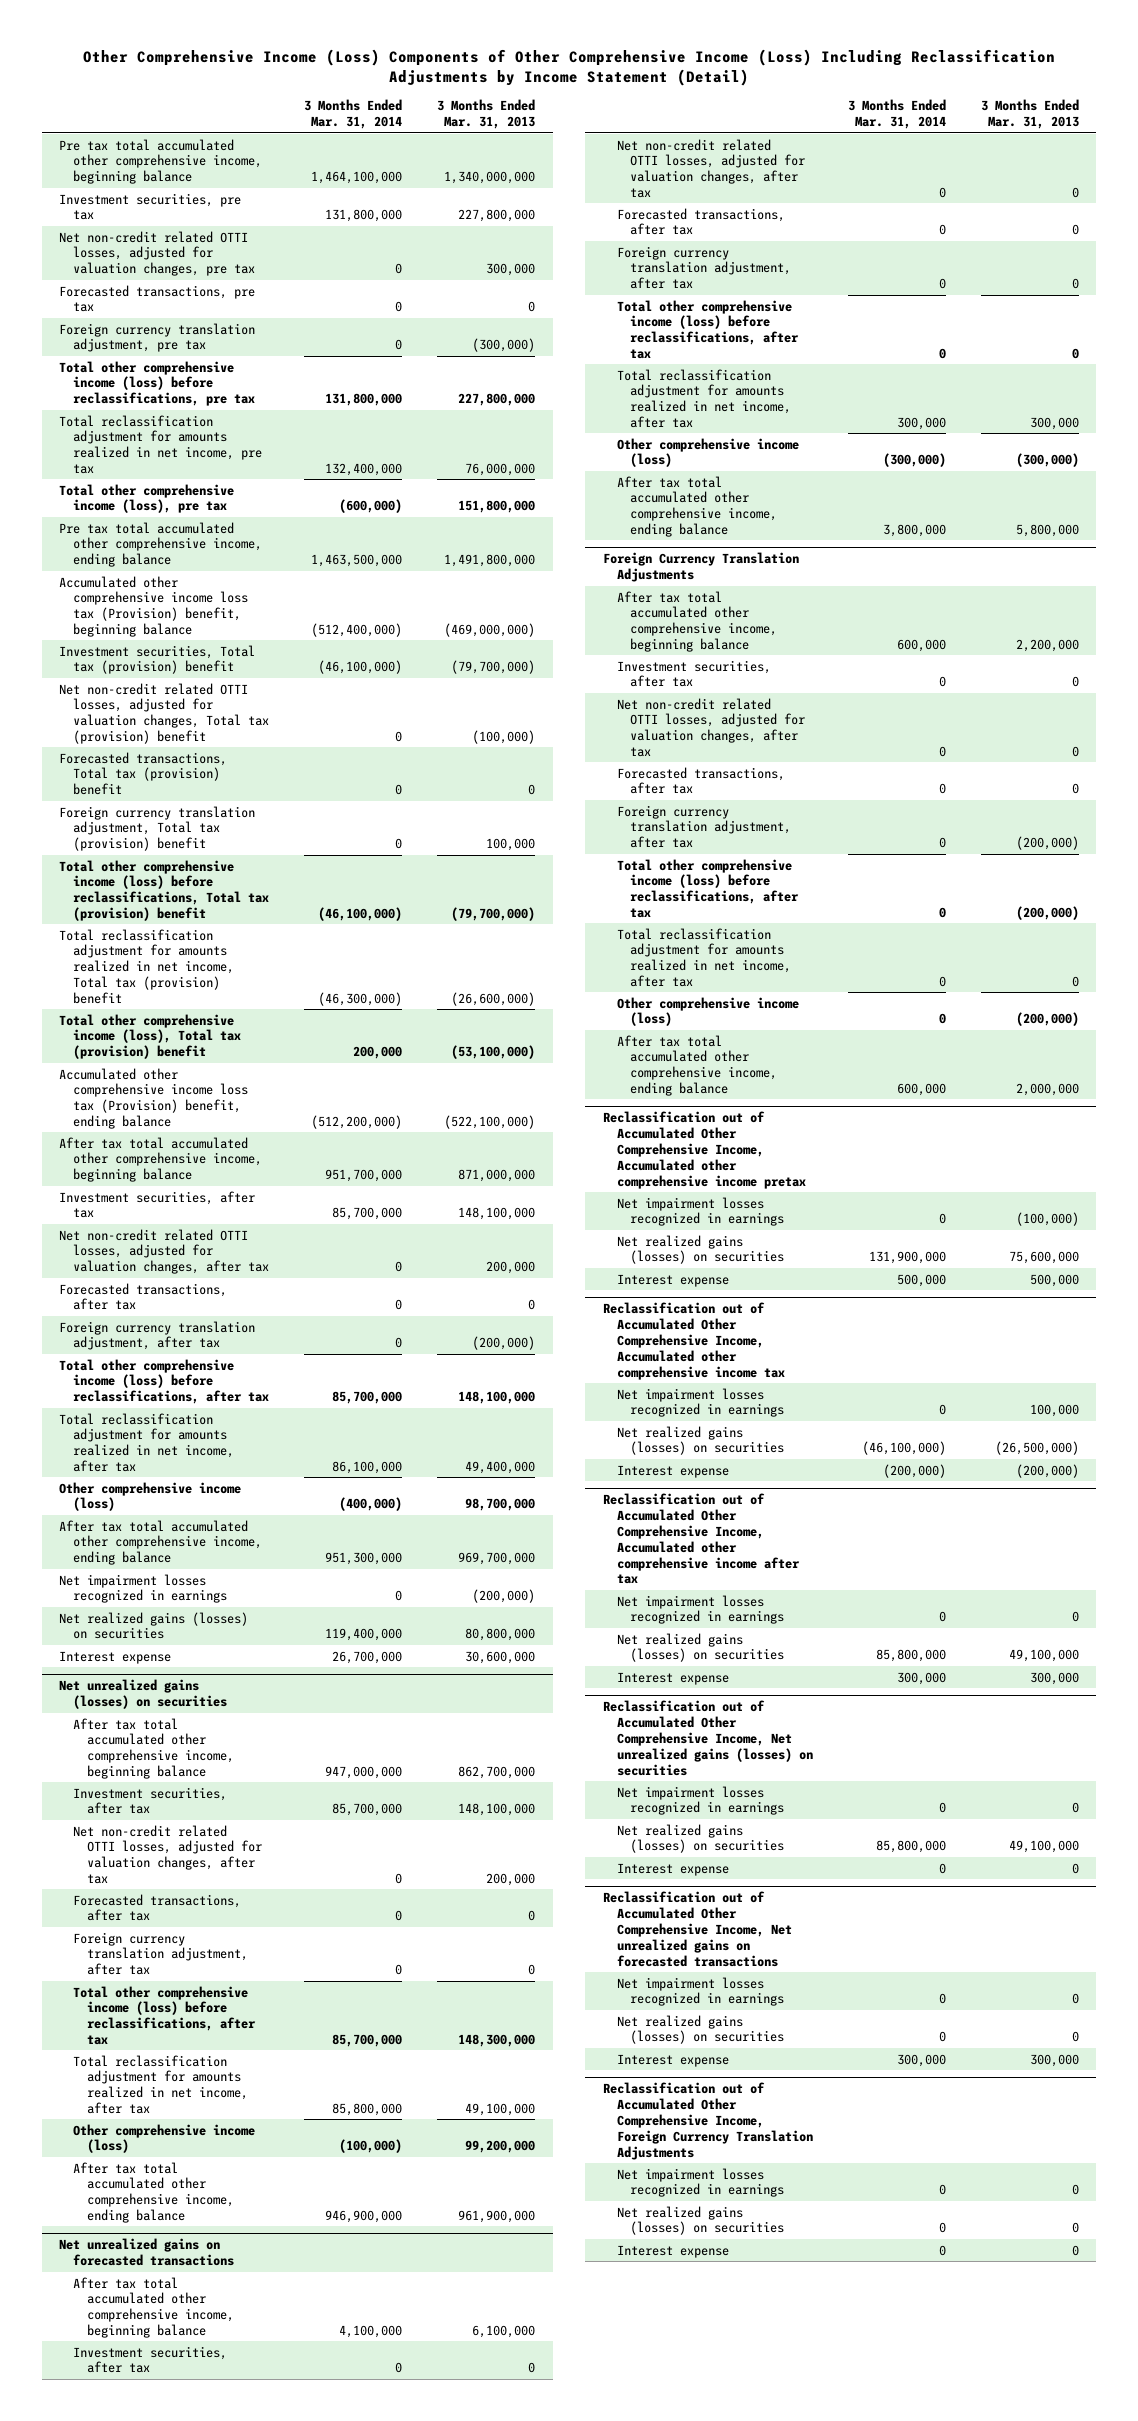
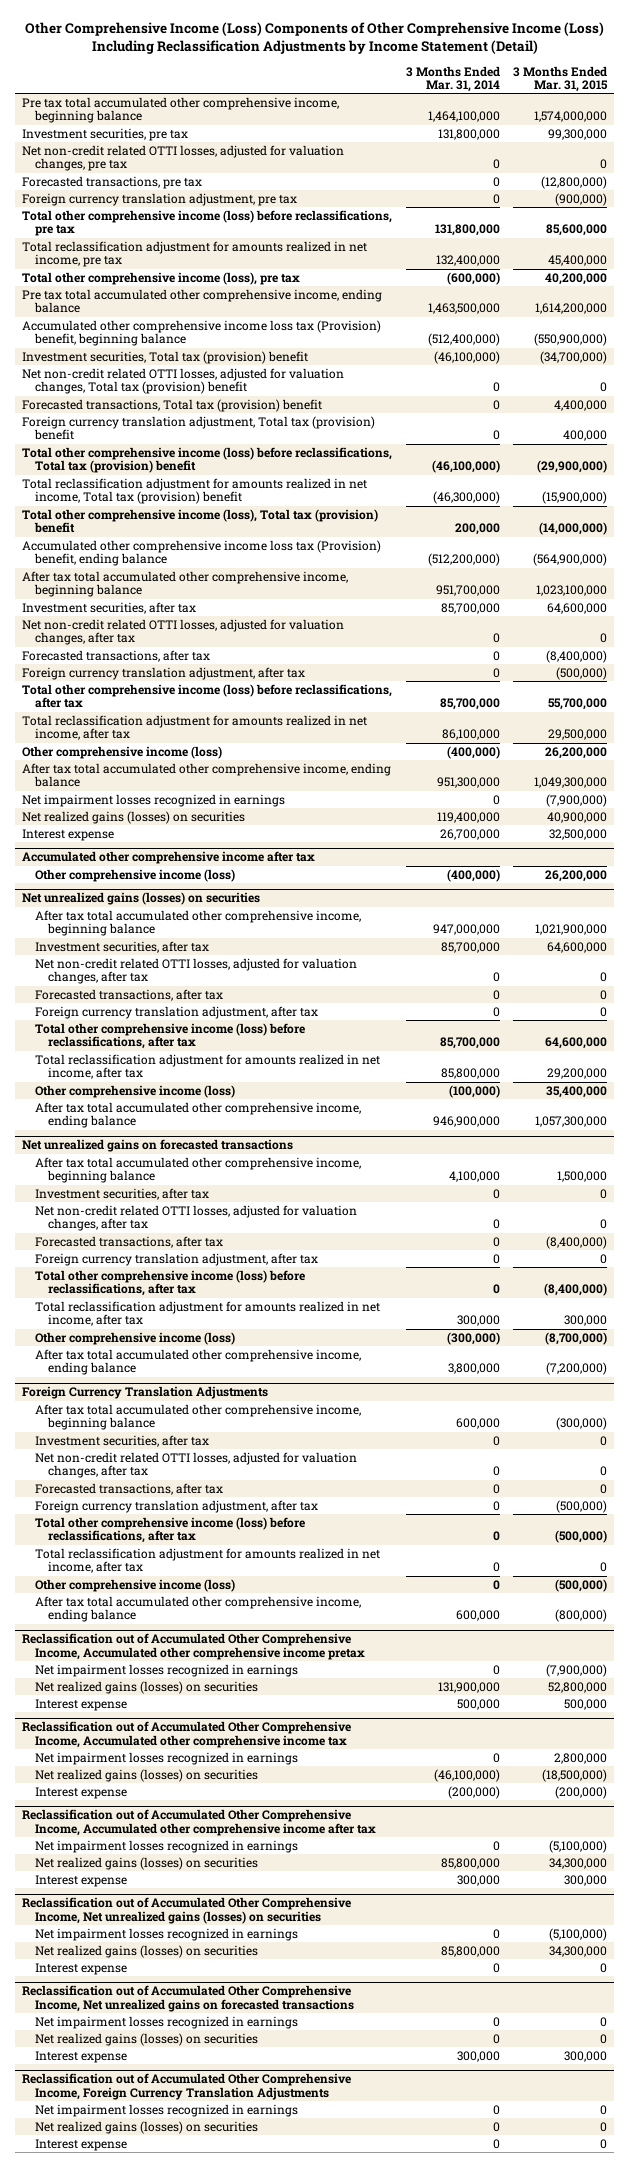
- | 3 Months Ended Mar. 31, 2014 | 3 Months Ended Mar. 31, 2013
+ | 3 Months Ended Mar. 31, 2014 | 3 Months Ended Mar. 31, 2015
+ Accumulated other comprehensive income after tax
+ Other comprehensive income (loss) | (400,000) | 26,200,000

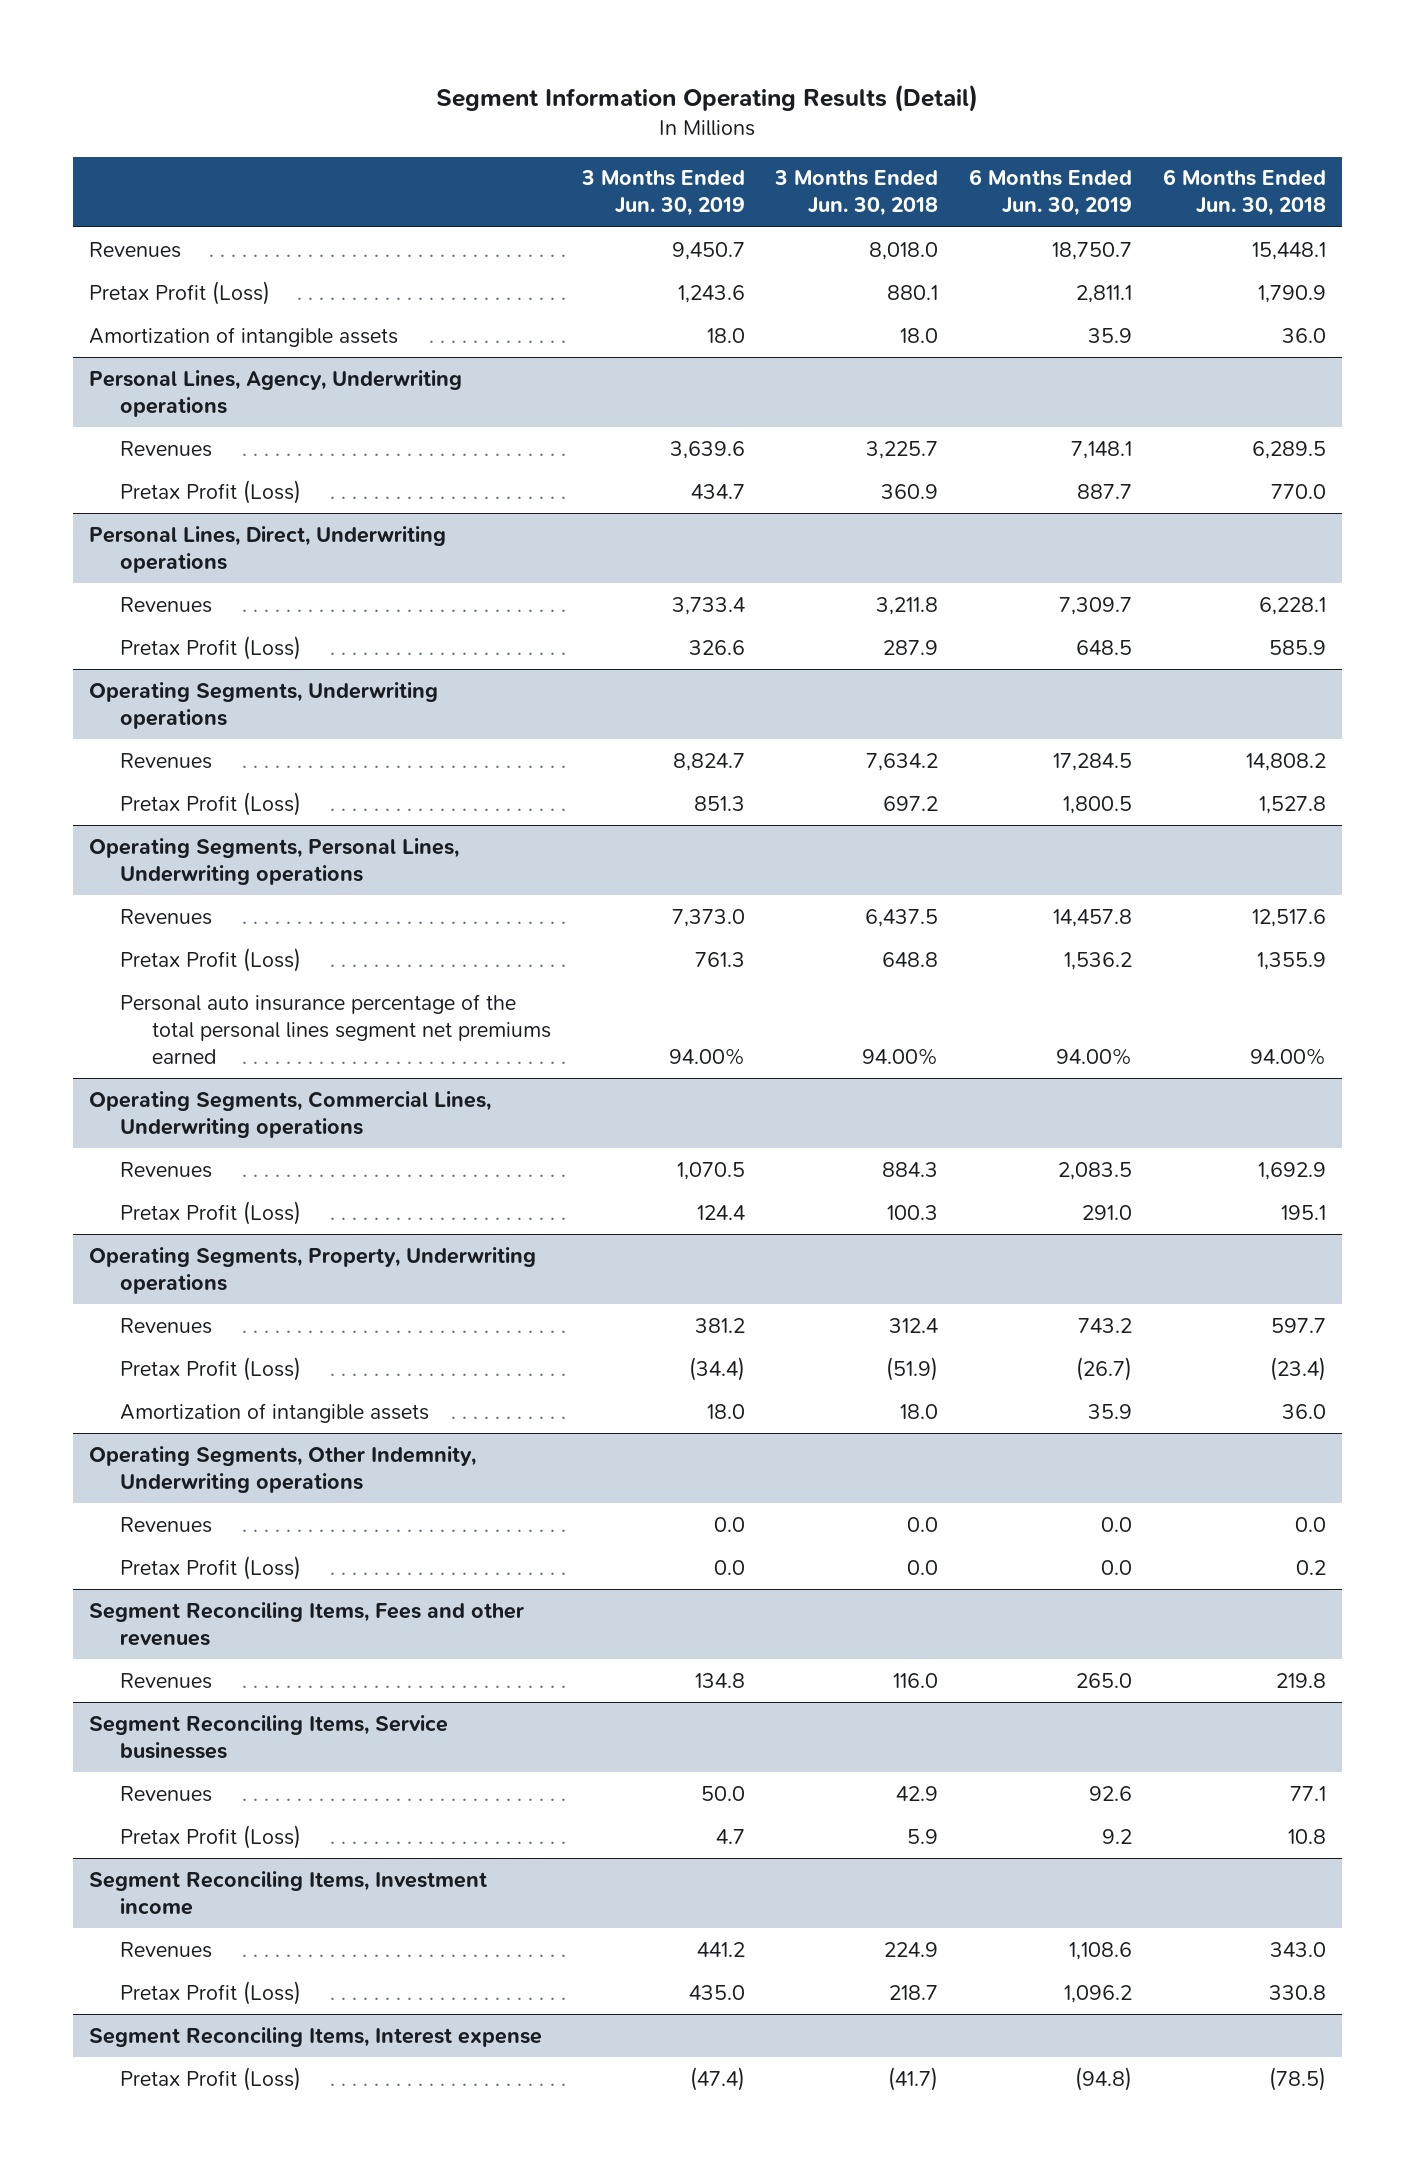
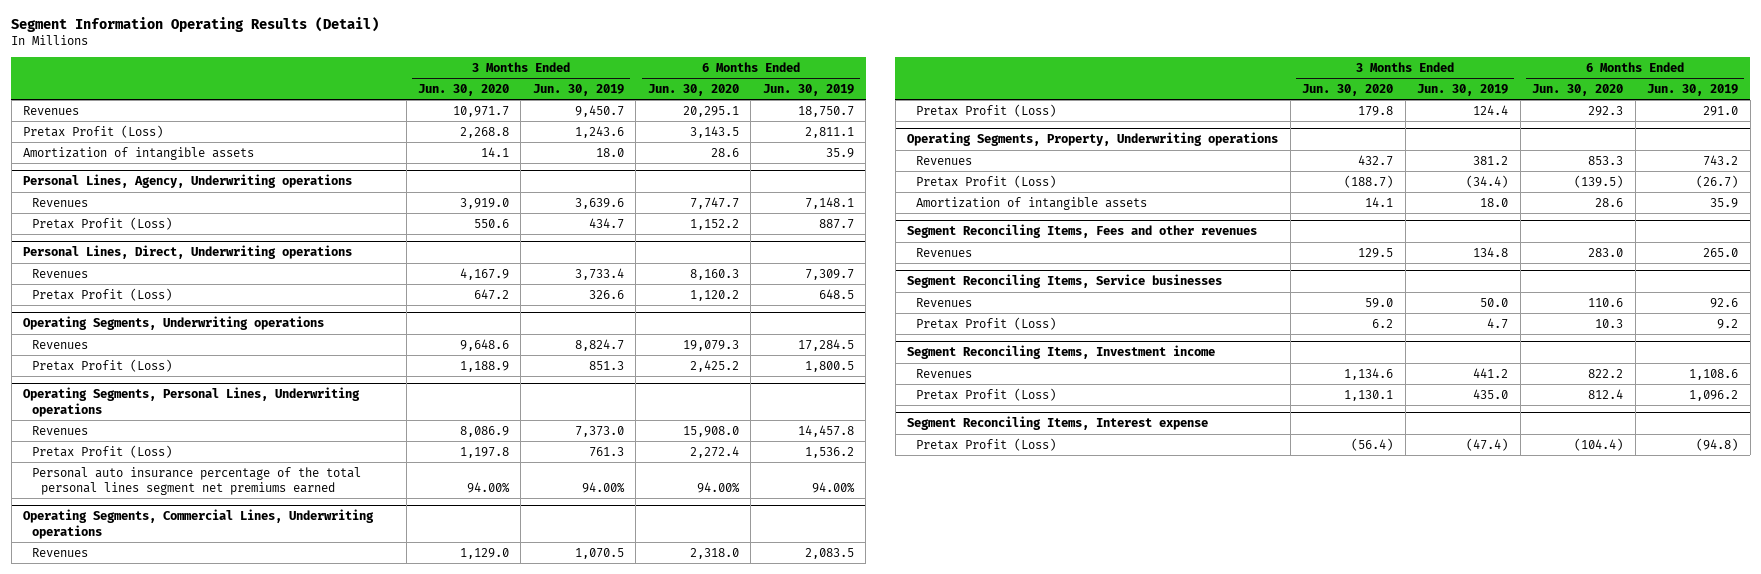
- | 3 Months Ended Jun. 30, 2019 | 3 Months Ended Jun. 30, 2018 | 6 Months Ended Jun. 30, 2019 | 6 Months Ended Jun. 30, 2018
+ | 3 Months Ended Jun. 30, 2020 | 3 Months Ended Jun. 30, 2019 | 6 Months Ended Jun. 30, 2020 | 6 Months Ended Jun. 30, 2019
- Operating Segments, Other Indemnity, Underwriting operations
- Revenues | 0.0 | 0.0 | 0.0 | 0.0
- Pretax Profit (Loss) | 0.0 | 0.0 | 0.0 | 0.2

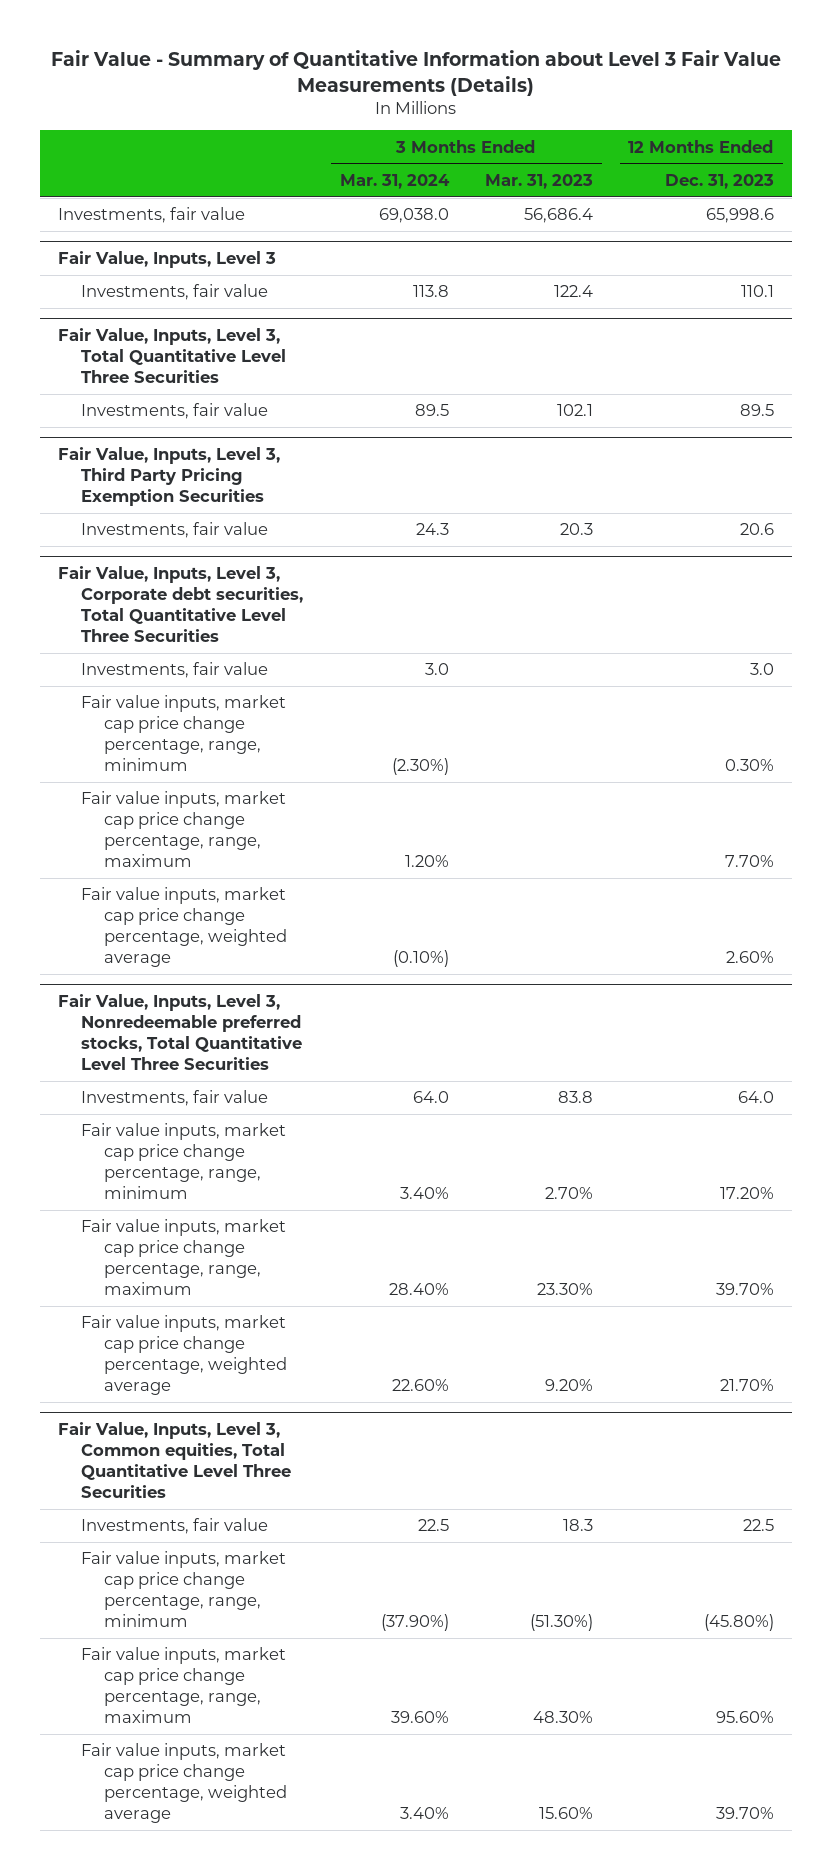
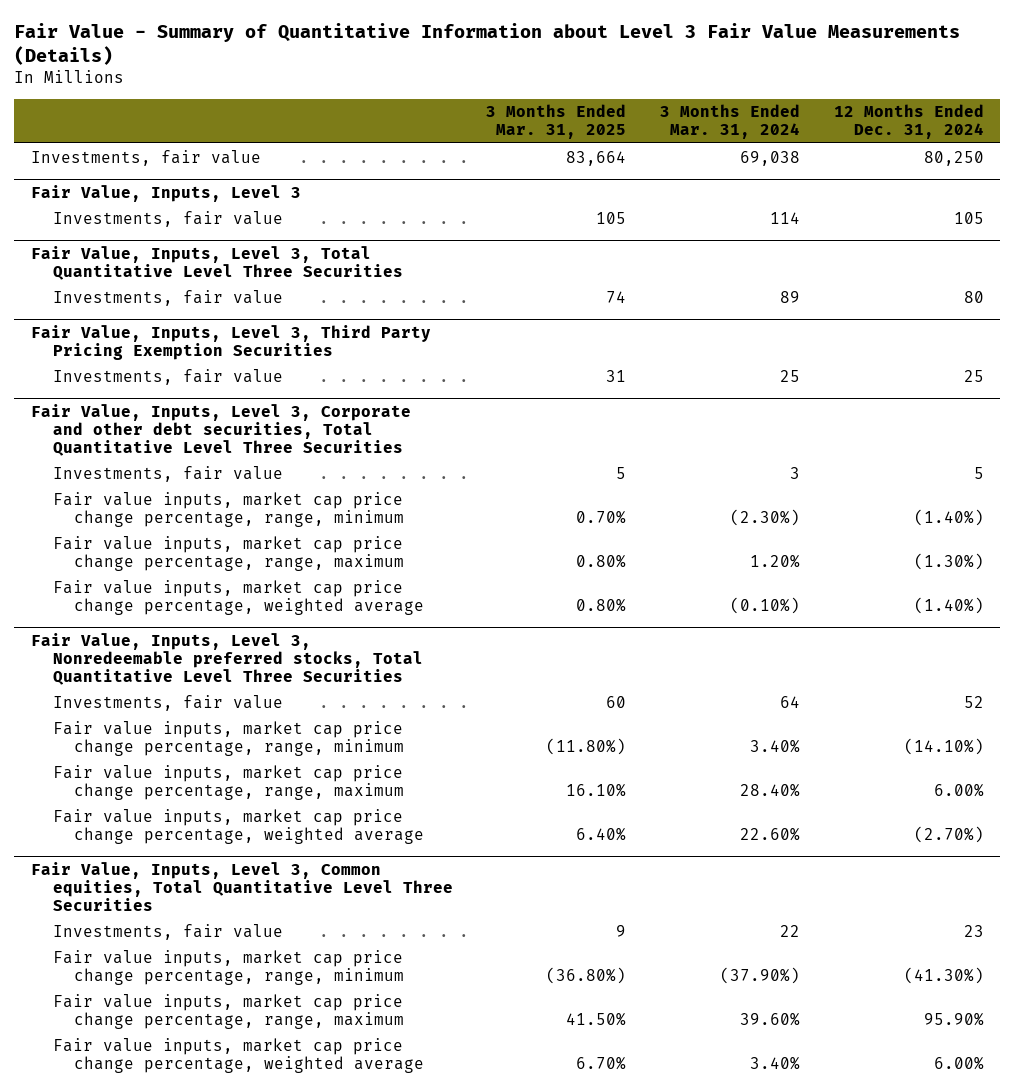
- | 3 Months Ended Mar. 31, 2024 | 3 Months Ended Mar. 31, 2023 | 12 Months Ended Dec. 31, 2023
+ | 3 Months Ended Mar. 31, 2025 | 3 Months Ended Mar. 31, 2024 | 12 Months Ended Dec. 31, 2024
- Investments, fair value | 69,038.0 | 56,686.4 | 65,998.6
+ Investments, fair value | 83,664 | 69,038 | 80,250
@ Fair Value, Inputs, Level 3
- Investments, fair value | 113.8 | 122.4 | 110.1
+ Investments, fair value | 105 | 114 | 105
@ Fair Value, Inputs, Level 3, Total Quantitative Level Three Securities
- Investments, fair value | 89.5 | 102.1 | 89.5
+ Investments, fair value | 74 | 89 | 80
@ Fair Value, Inputs, Level 3, Third Party Pricing Exemption Securities
- Investments, fair value | 24.3 | 20.3 | 20.6
- Fair Value, Inputs, Level 3, Corporate debt securities, Total Quantitative Level Three Securities
- Investments, fair value | 3.0 | | 3.0
@ Fair Value, Inputs, Level 3, Third Party Pricing Exemption Securities
+ Investments, fair value | 31 | 25 | 25
+ Fair Value, Inputs, Level 3, Corporate and other debt securities, Total Quantitative Level Three Securities
+ Investments, fair value | 5 | 3 | 5
@ Fair Value, Inputs, Level 3, Nonredeemable preferred stocks, Total Quantitative Level Three Securities
- Investments, fair value | 64.0 | 83.8 | 64.0
+ Investments, fair value | 60 | 64 | 52
@ Fair Value, Inputs, Level 3, Common equities, Total Quantitative Level Three Securities
- Investments, fair value | 22.5 | 18.3 | 22.5
+ Investments, fair value | 9 | 22 | 23

